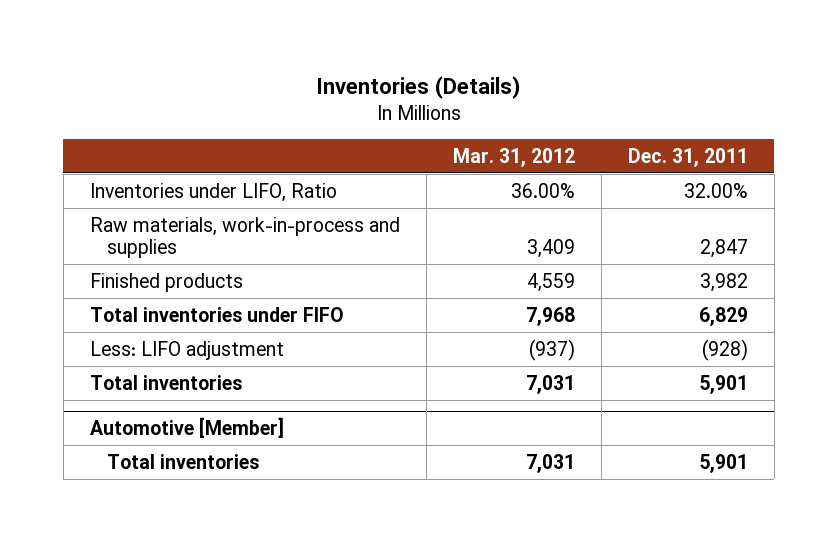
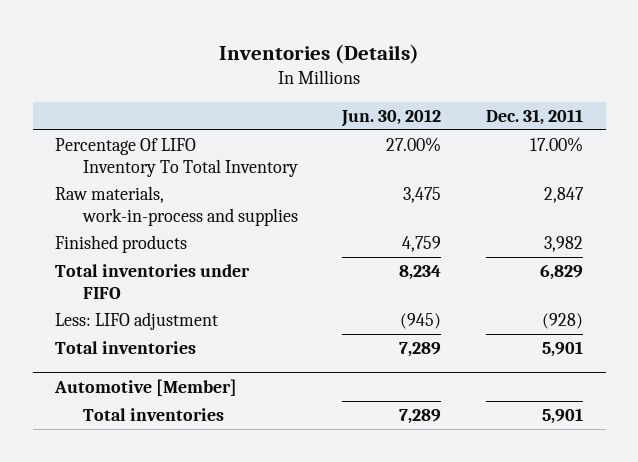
- | Mar. 31, 2012 | Dec. 31, 2011
+ | Jun. 30, 2012 | Dec. 31, 2011
- Inventories under LIFO, Ratio | 36.00% | 32.00%
+ Percentage Of LIFO Inventory To Total Inventory | 27.00% | 17.00%

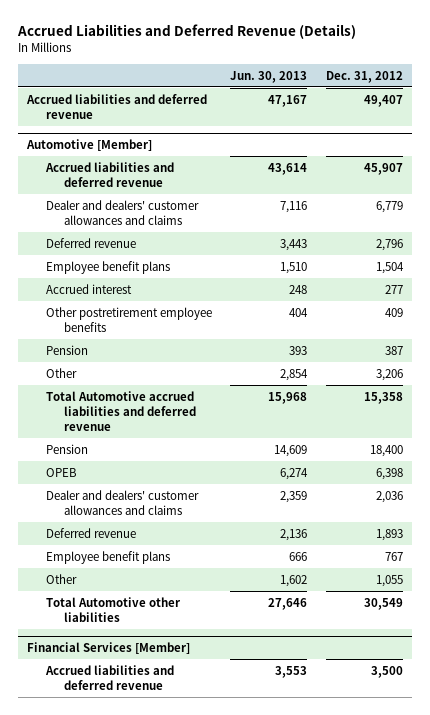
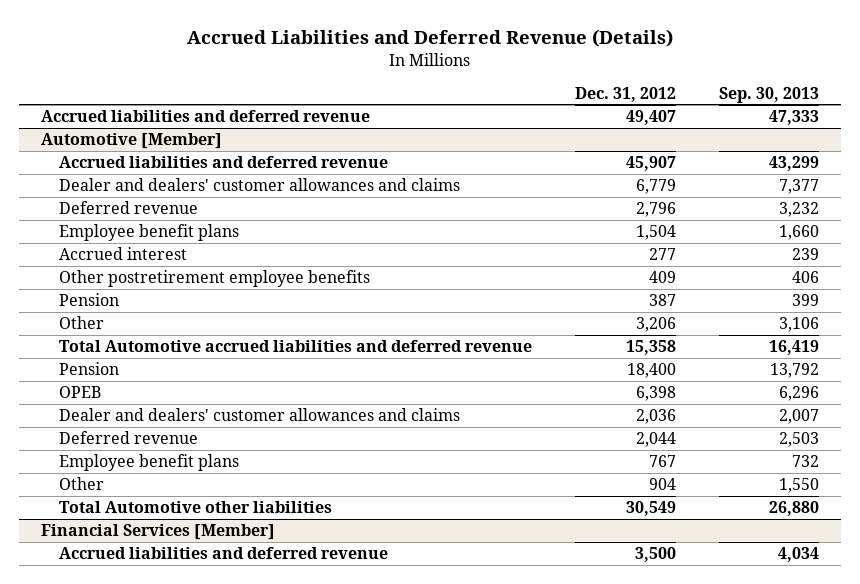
- | Jun. 30, 2013 | Dec. 31, 2012
+ | Dec. 31, 2012 | Sep. 30, 2013
@ Automotive [Member]
- Deferred revenue | 2,136 | 1,893
+ Deferred revenue | 2,044 | 2,503
- Other | 1,602 | 1,055
+ Other | 904 | 1,550

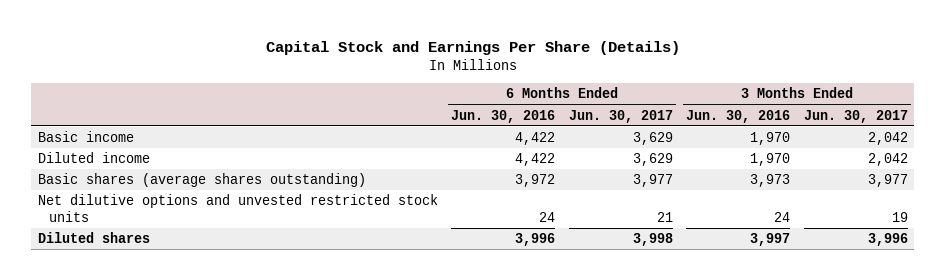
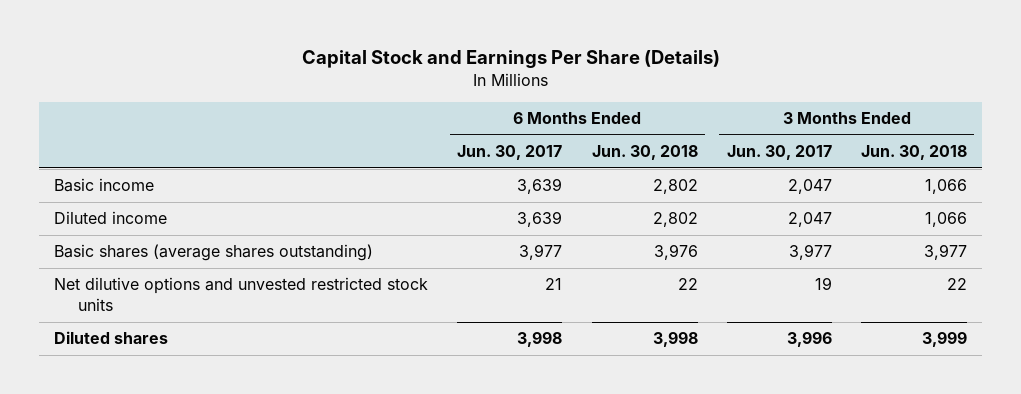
- | 6 Months Ended Jun. 30, 2016 | 6 Months Ended Jun. 30, 2017 | 3 Months Ended Jun. 30, 2016 | 3 Months Ended Jun. 30, 2017
+ | 6 Months Ended Jun. 30, 2017 | 6 Months Ended Jun. 30, 2018 | 3 Months Ended Jun. 30, 2017 | 3 Months Ended Jun. 30, 2018
- Basic income | 4,422 | 3,629 | 1,970 | 2,042
- Diluted income | 4,422 | 3,629 | 1,970 | 2,042
+ Basic income | 3,639 | 2,802 | 2,047 | 1,066
+ Diluted income | 3,639 | 2,802 | 2,047 | 1,066

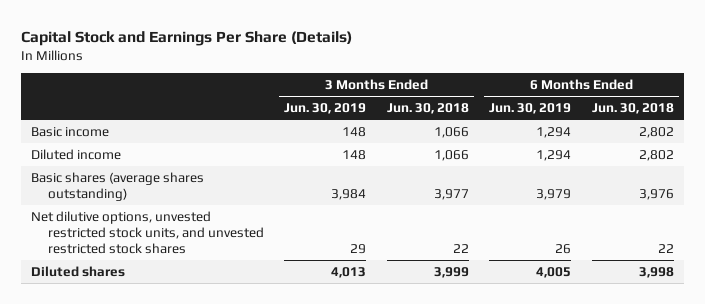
- | 6 Months Ended Jun. 30, 2017 | 6 Months Ended Jun. 30, 2018 | 3 Months Ended Jun. 30, 2017 | 3 Months Ended Jun. 30, 2018
+ | 3 Months Ended Jun. 30, 2019 | 3 Months Ended Jun. 30, 2018 | 6 Months Ended Jun. 30, 2019 | 6 Months Ended Jun. 30, 2018
- Net dilutive options and unvested restricted stock units | 21 | 22 | 19 | 22
+ Net dilutive options, unvested restricted stock units, and unvested restricted stock shares | 29 | 22 | 26 | 22

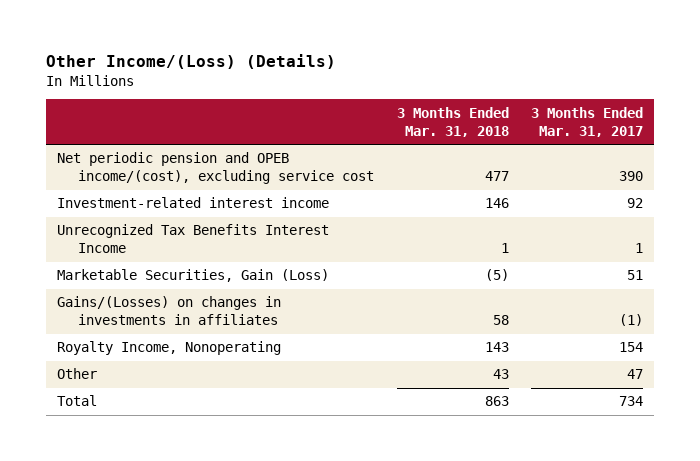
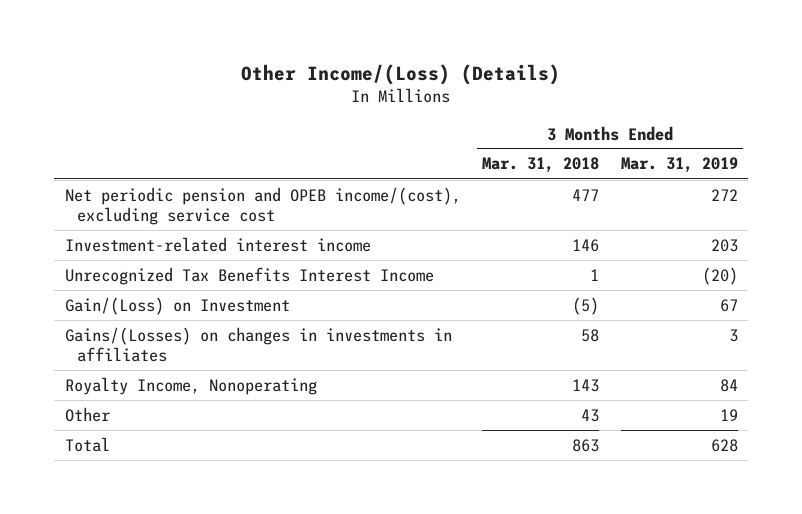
- | 3 Months Ended Mar. 31, 2018 | 3 Months Ended Mar. 31, 2017
+ | 3 Months Ended Mar. 31, 2018 | 3 Months Ended Mar. 31, 2019
- Marketable Securities, Gain (Loss) | (5) | 51
+ Gain/(Loss) on Investment | (5) | 67

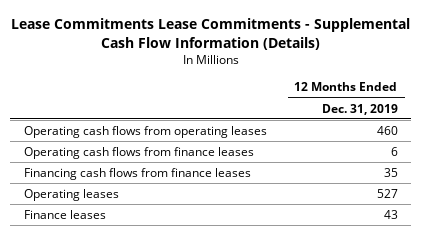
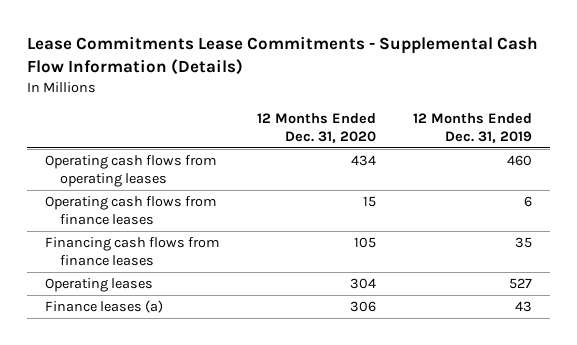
- | 12 Months Ended Dec. 31, 2019
+ | 12 Months Ended Dec. 31, 2020 | 12 Months Ended Dec. 31, 2019
- Finance leases | 43
+ Finance leases (a) | 306 | 43

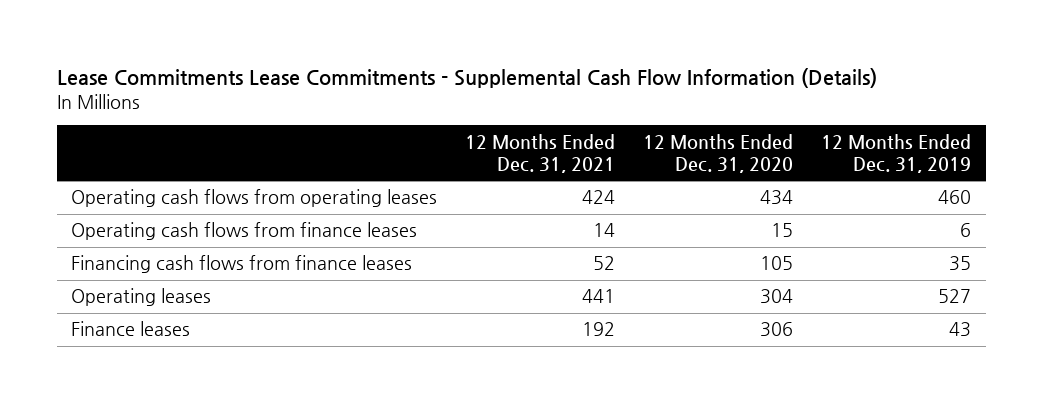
- | 12 Months Ended Dec. 31, 2020 | 12 Months Ended Dec. 31, 2019
+ | 12 Months Ended Dec. 31, 2021 | 12 Months Ended Dec. 31, 2020 | 12 Months Ended Dec. 31, 2019
- Finance leases (a) | 306 | 43
+ Finance leases | 192 | 306 | 43

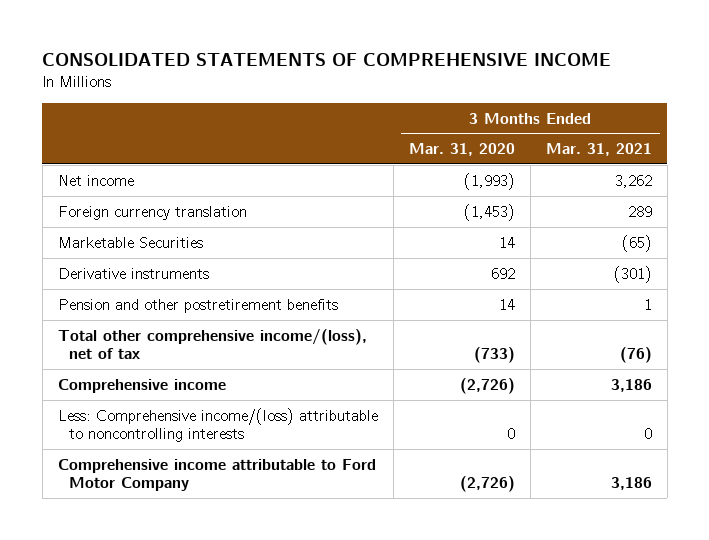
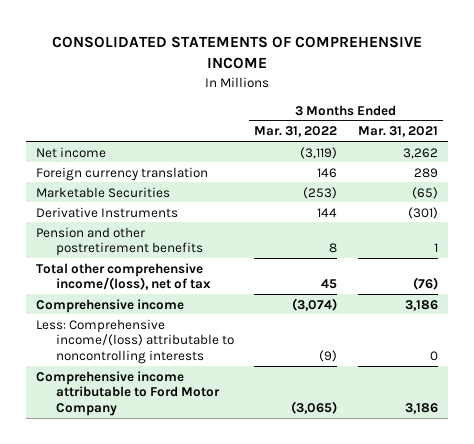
- | 3 Months Ended Mar. 31, 2020 | 3 Months Ended Mar. 31, 2021
+ | 3 Months Ended Mar. 31, 2022 | 3 Months Ended Mar. 31, 2021
- Derivative instruments | 692 | (301)
+ Derivative Instruments | 144 | (301)

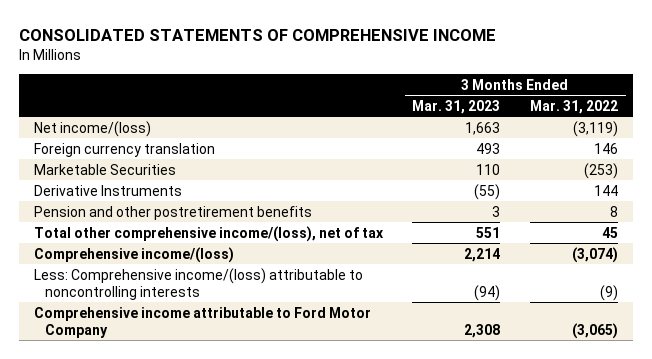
- | 3 Months Ended Mar. 31, 2022 | 3 Months Ended Mar. 31, 2021
+ | 3 Months Ended Mar. 31, 2023 | 3 Months Ended Mar. 31, 2022
- Net income | (3,119) | 3,262
+ Net income/(loss) | 1,663 | (3,119)
- Comprehensive income | (3,074) | 3,186
+ Comprehensive income/(loss) | 2,214 | (3,074)

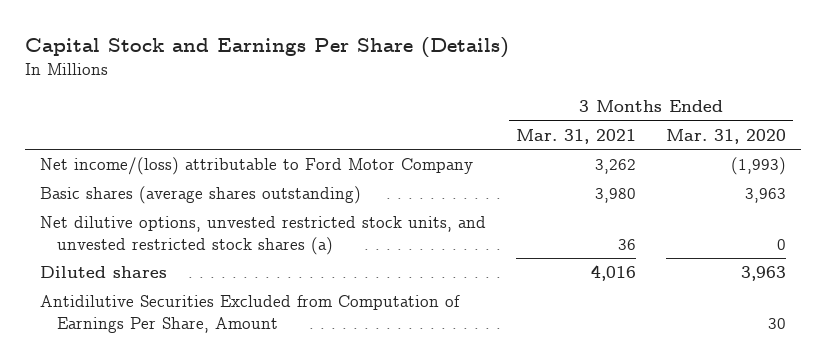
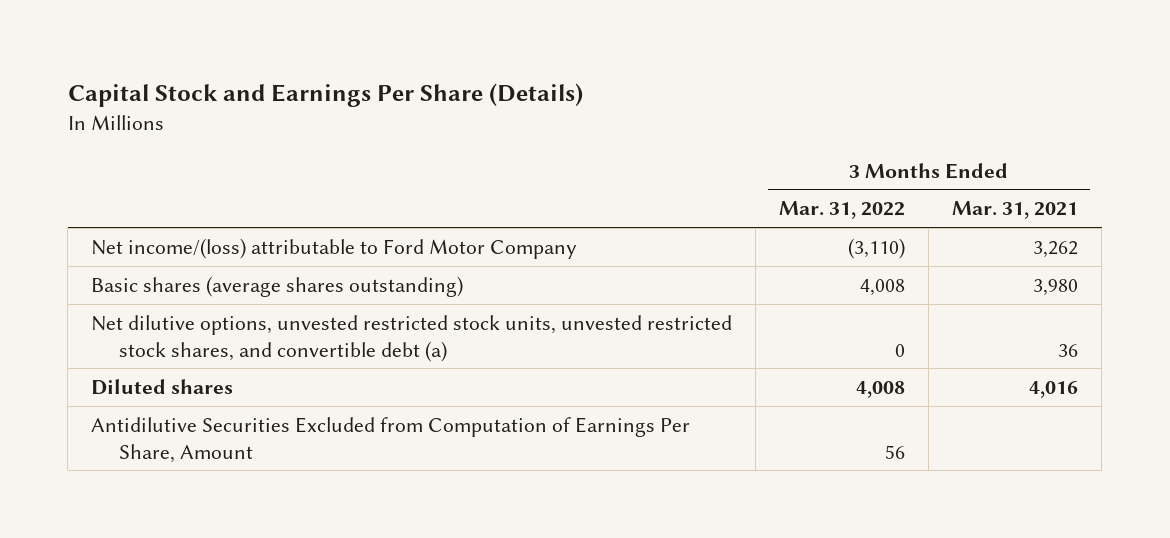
- | 3 Months Ended Mar. 31, 2021 | 3 Months Ended Mar. 31, 2020
+ | 3 Months Ended Mar. 31, 2022 | 3 Months Ended Mar. 31, 2021
- Net dilutive options, unvested restricted stock units, and unvested restricted stock shares (a) | 36 | 0
+ Net dilutive options, unvested restricted stock units, unvested restricted stock shares, and convertible debt (a) | 0 | 36

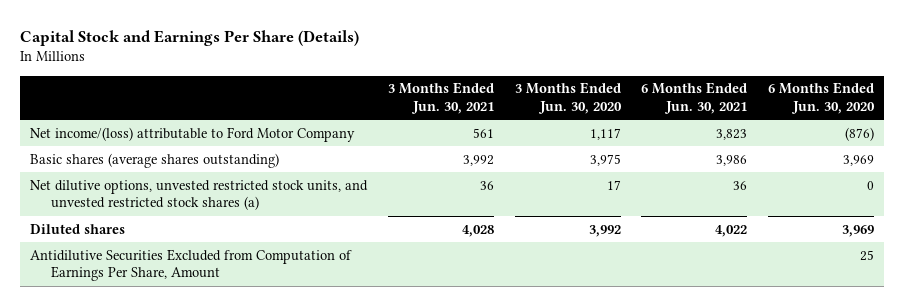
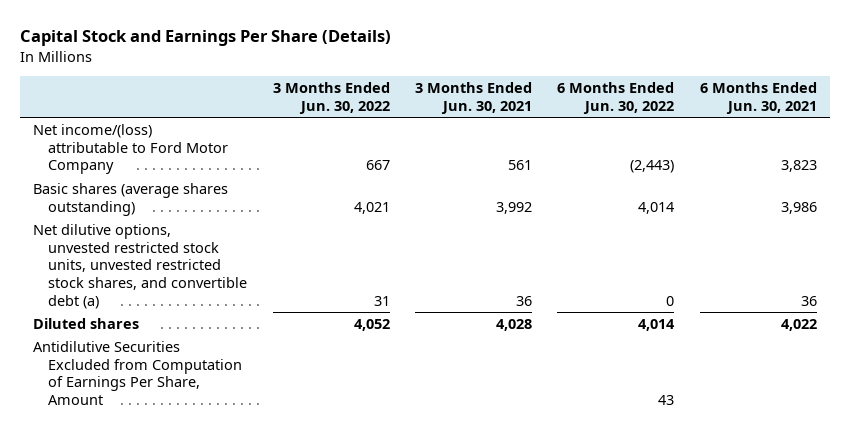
- | 3 Months Ended Jun. 30, 2021 | 3 Months Ended Jun. 30, 2020 | 6 Months Ended Jun. 30, 2021 | 6 Months Ended Jun. 30, 2020
+ | 3 Months Ended Jun. 30, 2022 | 3 Months Ended Jun. 30, 2021 | 6 Months Ended Jun. 30, 2022 | 6 Months Ended Jun. 30, 2021
- Net dilutive options, unvested restricted stock units, and unvested restricted stock shares (a) | 36 | 17 | 36 | 0
+ Net dilutive options, unvested restricted stock units, unvested restricted stock shares, and convertible debt (a) | 31 | 36 | 0 | 36

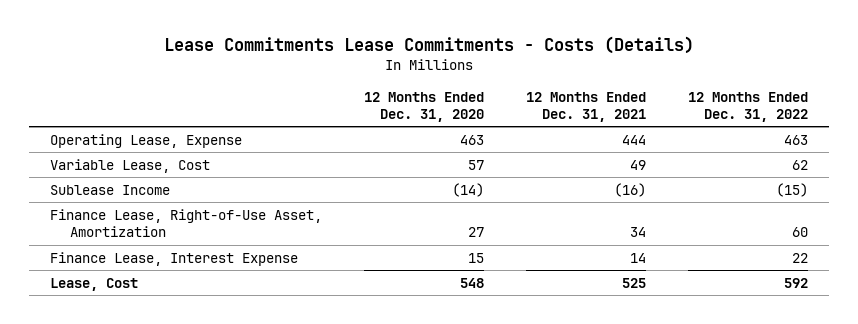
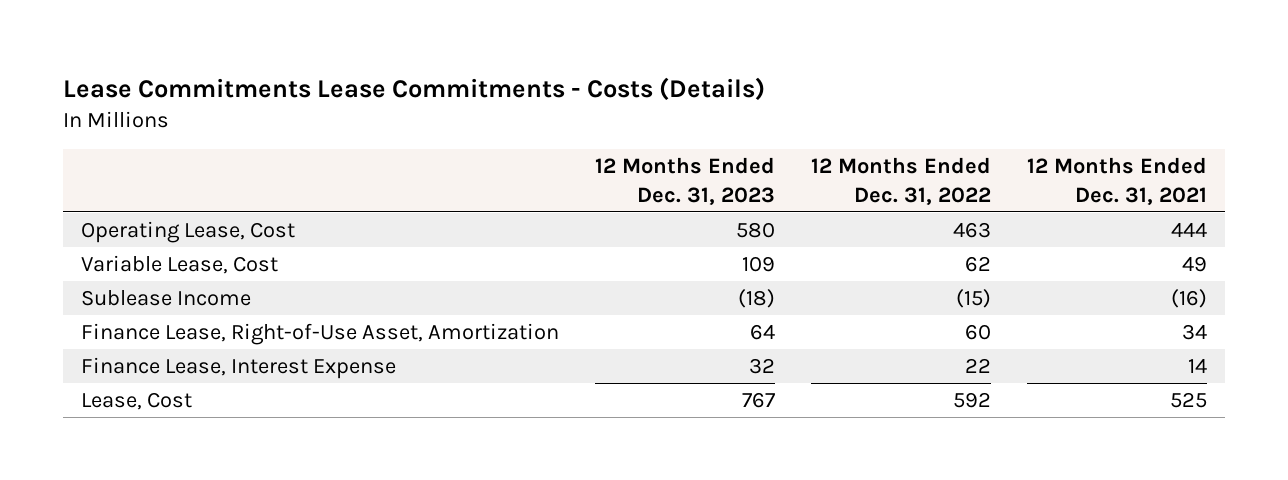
- | 12 Months Ended Dec. 31, 2020 | 12 Months Ended Dec. 31, 2021 | 12 Months Ended Dec. 31, 2022
+ | 12 Months Ended Dec. 31, 2023 | 12 Months Ended Dec. 31, 2022 | 12 Months Ended Dec. 31, 2021
- Operating Lease, Expense | 463 | 444 | 463
+ Operating Lease, Cost | 580 | 463 | 444

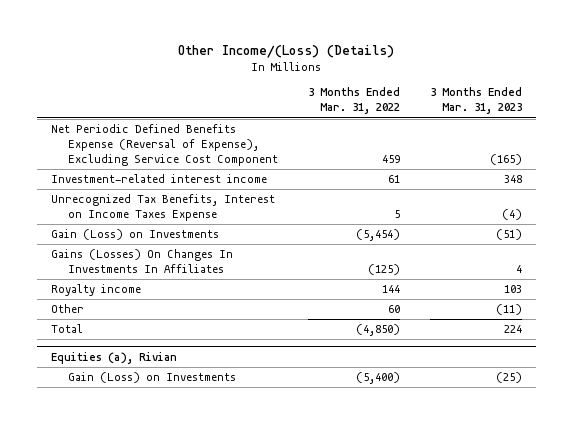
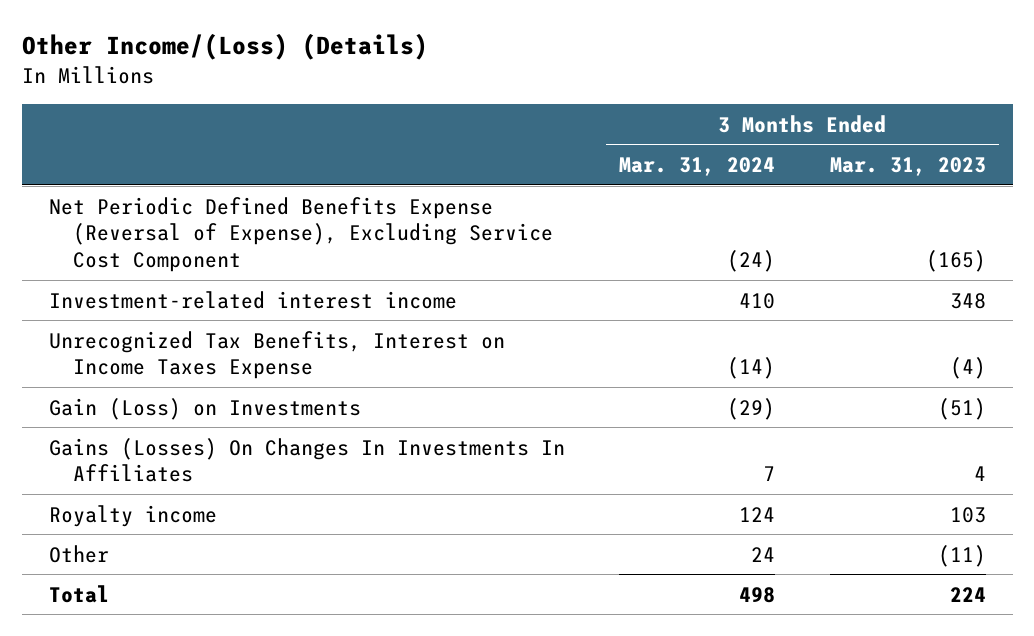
- | 3 Months Ended Mar. 31, 2022 | 3 Months Ended Mar. 31, 2023
+ | 3 Months Ended Mar. 31, 2024 | 3 Months Ended Mar. 31, 2023
- Equities (a), Rivian
- Gain (Loss) on Investments | (5,400) | (25)

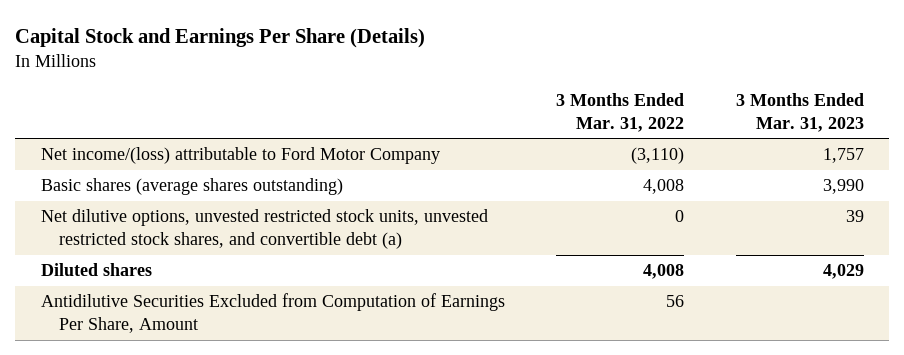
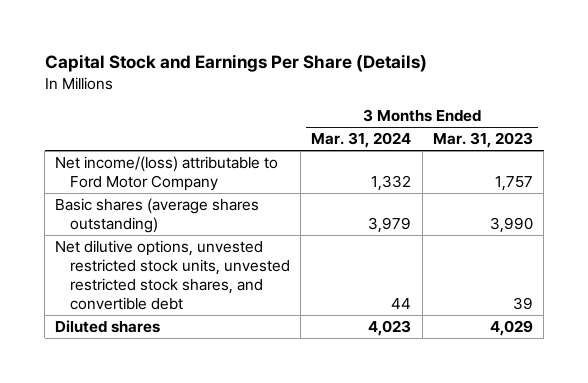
- | 3 Months Ended Mar. 31, 2022 | 3 Months Ended Mar. 31, 2023
+ | 3 Months Ended Mar. 31, 2024 | 3 Months Ended Mar. 31, 2023
- Net dilutive options, unvested restricted stock units, unvested restricted stock shares, and convertible debt (a) | 0 | 39
+ Net dilutive options, unvested restricted stock units, unvested restricted stock shares, and convertible debt | 44 | 39
- Antidilutive Securities Excluded from Computation of Earnings Per Share, Amount | 56 |

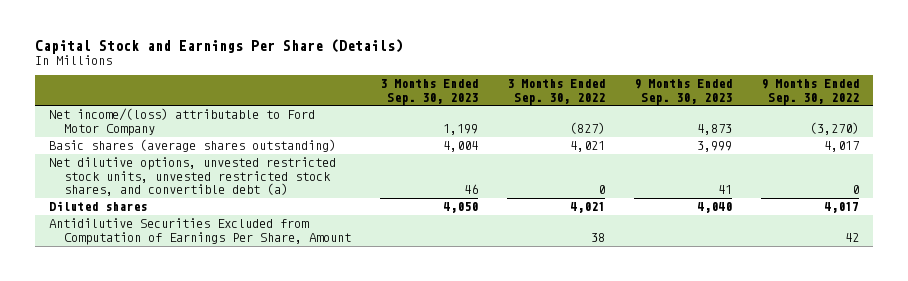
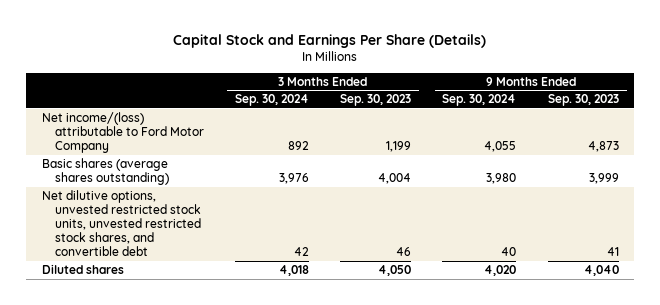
- | 3 Months Ended Sep. 30, 2023 | 3 Months Ended Sep. 30, 2022 | 9 Months Ended Sep. 30, 2023 | 9 Months Ended Sep. 30, 2022
+ | 3 Months Ended Sep. 30, 2024 | 3 Months Ended Sep. 30, 2023 | 9 Months Ended Sep. 30, 2024 | 9 Months Ended Sep. 30, 2023
- Net dilutive options, unvested restricted stock units, unvested restricted stock shares, and convertible debt (a) | 46 | 0 | 41 | 0
+ Net dilutive options, unvested restricted stock units, unvested restricted stock shares, and convertible debt | 42 | 46 | 40 | 41
- Antidilutive Securities Excluded from Computation of Earnings Per Share, Amount | | 38 | | 42

